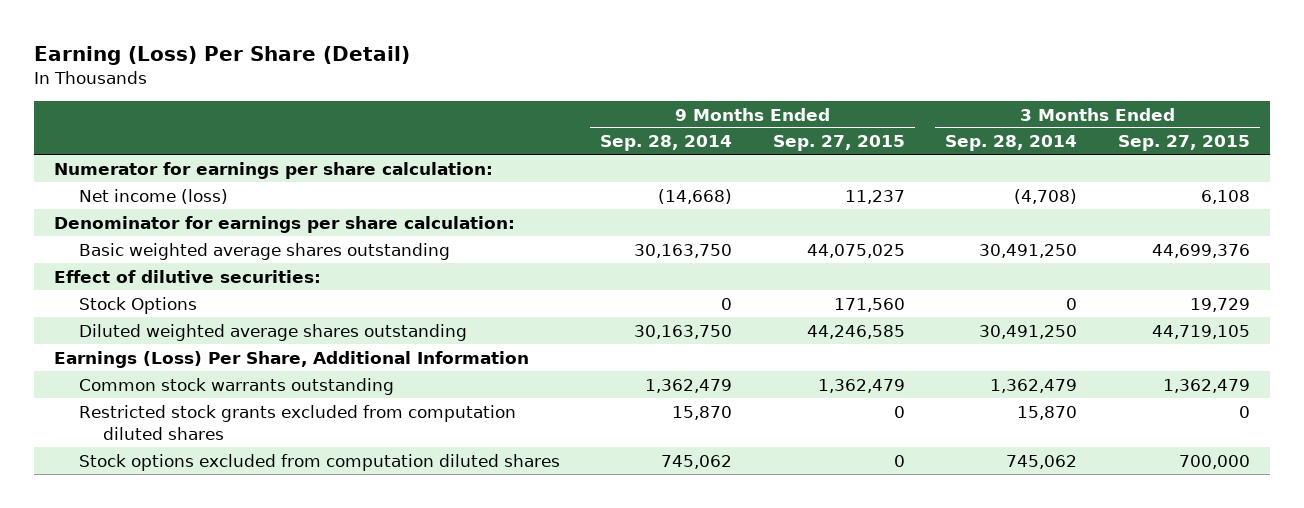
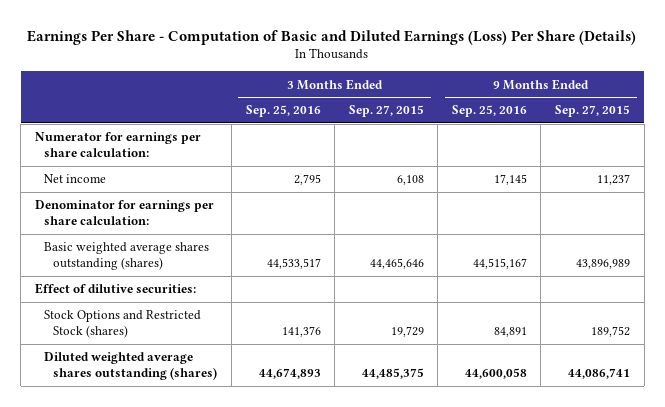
- Earning (Loss) Per Share (Detail)
+ Earnings Per Share - Computation of Basic and Diluted Earnings (Loss) Per Share (Details)
- | 9 Months Ended Sep. 28, 2014 | 9 Months Ended Sep. 27, 2015 | 3 Months Ended Sep. 28, 2014 | 3 Months Ended Sep. 27, 2015
+ | 3 Months Ended Sep. 25, 2016 | 3 Months Ended Sep. 27, 2015 | 9 Months Ended Sep. 25, 2016 | 9 Months Ended Sep. 27, 2015
- Net income (loss) | (14,668) | 11,237 | (4,708) | 6,108
+ Net income | 2,795 | 6,108 | 17,145 | 11,237
- Basic weighted average shares outstanding | 30,163,750 | 44,075,025 | 30,491,250 | 44,699,376
+ Basic weighted average shares outstanding (shares) | 44,533,517 | 44,465,646 | 44,515,167 | 43,896,989
- Stock Options | 0 | 171,560 | 0 | 19,729
- Diluted weighted average shares outstanding | 30,163,750 | 44,246,585 | 30,491,250 | 44,719,105
- Earnings (Loss) Per Share, Additional Information
- Common stock warrants outstanding | 1,362,479 | 1,362,479 | 1,362,479 | 1,362,479
- Restricted stock grants excluded from computation diluted shares | 15,870 | 0 | 15,870 | 0
- Stock options excluded from computation diluted shares | 745,062 | 0 | 745,062 | 700,000
+ Stock Options and Restricted Stock (shares) | 141,376 | 19,729 | 84,891 | 189,752
+ Diluted weighted average shares outstanding (shares) | 44,674,893 | 44,485,375 | 44,600,058 | 44,086,741

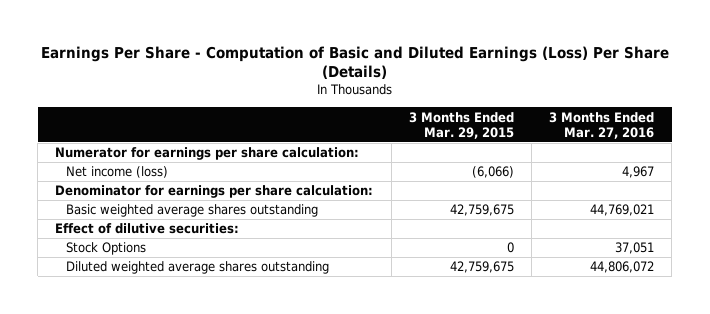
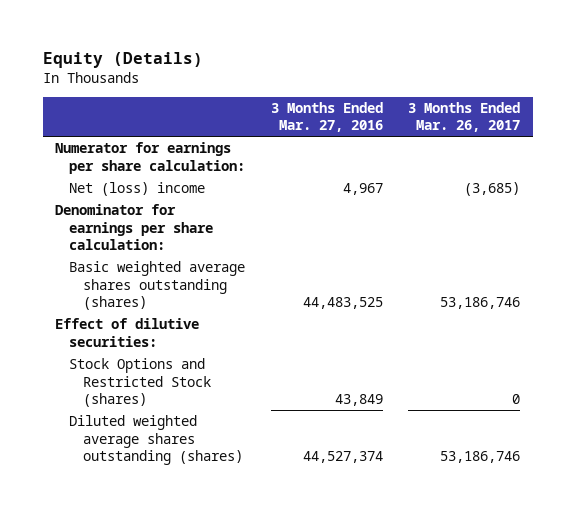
- Earnings Per Share - Computation of Basic and Diluted Earnings (Loss) Per Share (Details)
+ Equity (Details)
- | 3 Months Ended Mar. 29, 2015 | 3 Months Ended Mar. 27, 2016
+ | 3 Months Ended Mar. 27, 2016 | 3 Months Ended Mar. 26, 2017
- Net income (loss) | (6,066) | 4,967
+ Net (loss) income | 4,967 | (3,685)
- Basic weighted average shares outstanding | 42,759,675 | 44,769,021
+ Basic weighted average shares outstanding (shares) | 44,483,525 | 53,186,746
- Stock Options | 0 | 37,051
- Diluted weighted average shares outstanding | 42,759,675 | 44,806,072
+ Stock Options and Restricted Stock (shares) | 43,849 | 0
+ Diluted weighted average shares outstanding (shares) | 44,527,374 | 53,186,746

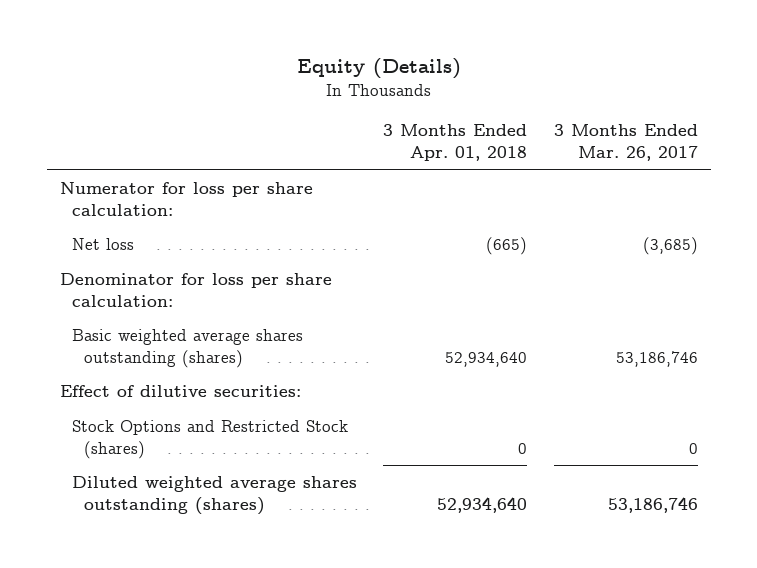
- | 3 Months Ended Mar. 27, 2016 | 3 Months Ended Mar. 26, 2017
+ | 3 Months Ended Apr. 01, 2018 | 3 Months Ended Mar. 26, 2017
- Numerator for earnings per share calculation:
- Net (loss) income | 4,967 | (3,685)
- Denominator for earnings per share calculation:
+ Numerator for loss per share calculation:
+ Net loss | (665) | (3,685)
+ Denominator for loss per share calculation:

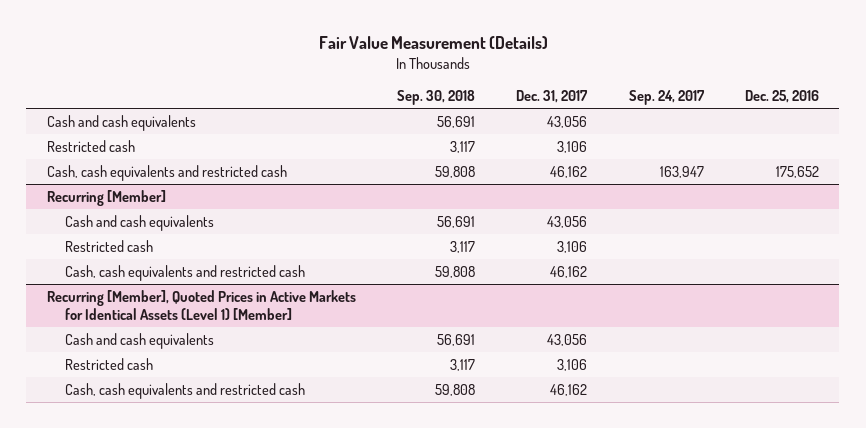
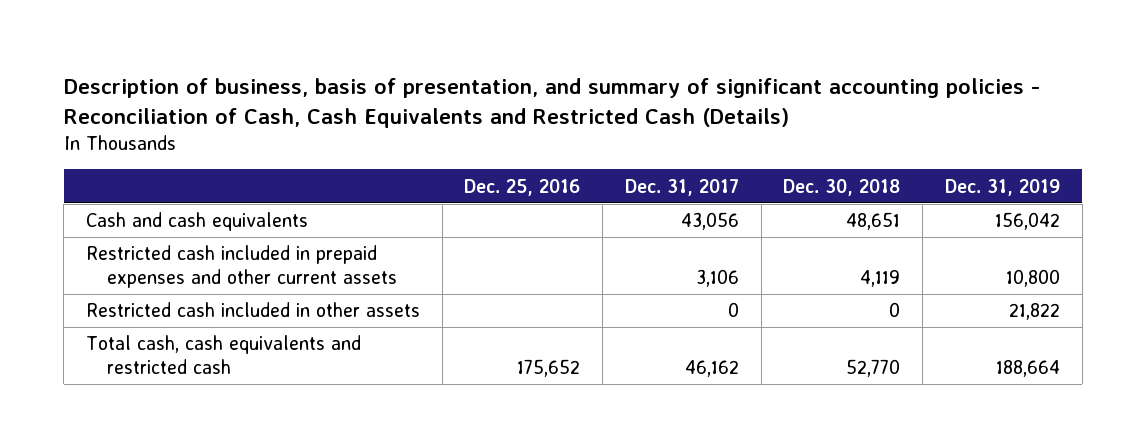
- Fair Value Measurement (Details)
+ Description of business, basis of presentation, and summary of significant accounting policies - Reconciliation of Cash, Cash Equivalents and Restricted Cash (Details)
- | Sep. 30, 2018 | Dec. 31, 2017 | Sep. 24, 2017 | Dec. 25, 2016
+ | Dec. 25, 2016 | Dec. 31, 2017 | Dec. 30, 2018 | Dec. 31, 2019
- Restricted cash | 3,117 | 3,106 | |
- Cash, cash equivalents and restricted cash | 59,808 | 46,162 | 163,947 | 175,652
- Recurring [Member]
- Cash and cash equivalents | 56,691 | 43,056 | |
- Restricted cash | 3,117 | 3,106 | |
- Cash, cash equivalents and restricted cash | 59,808 | 46,162 | |
- Recurring [Member], Quoted Prices in Active Markets for Identical Assets (Level 1) [Member]
- Cash and cash equivalents | 56,691 | 43,056 | |
- Restricted cash | 3,117 | 3,106 | |
- Cash, cash equivalents and restricted cash | 59,808 | 46,162 | |
+ Restricted cash included in prepaid expenses and other current assets | | 3,106 | 4,119 | 10,800
+ Restricted cash included in other assets | | 0 | 0 | 21,822
+ Total cash, cash equivalents and restricted cash | 175,652 | 46,162 | 52,770 | 188,664

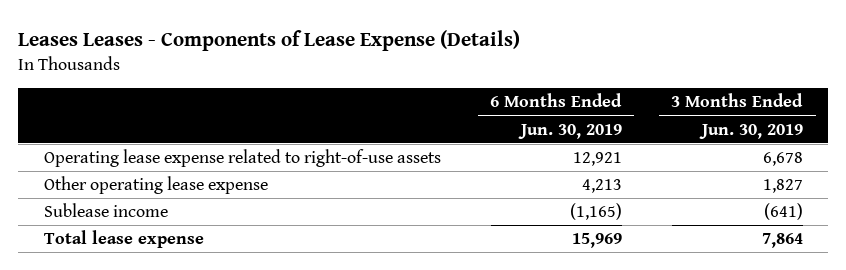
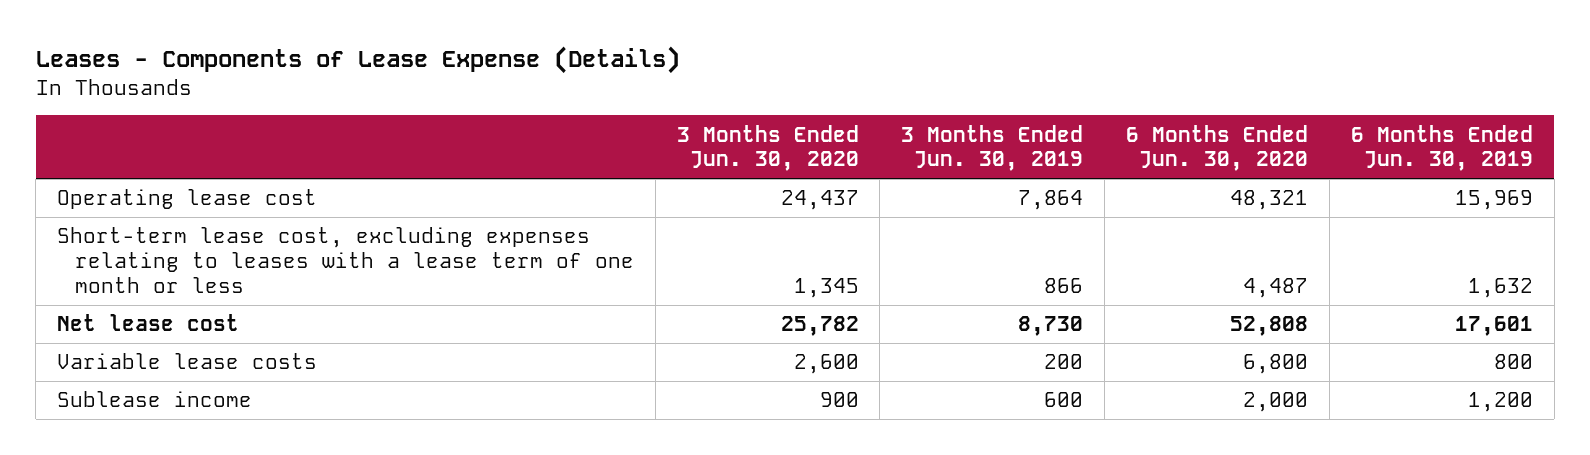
- Leases Leases - Components of Lease Expense (Details)
+ Leases - Components of Lease Expense (Details)
- | 6 Months Ended Jun. 30, 2019 | 3 Months Ended Jun. 30, 2019
+ | 3 Months Ended Jun. 30, 2020 | 3 Months Ended Jun. 30, 2019 | 6 Months Ended Jun. 30, 2020 | 6 Months Ended Jun. 30, 2019
- Operating lease expense related to right-of-use assets | 12,921 | 6,678
- Other operating lease expense | 4,213 | 1,827
- Sublease income | (1,165) | (641)
- Total lease expense | 15,969 | 7,864
+ Operating lease cost | 24,437 | 7,864 | 48,321 | 15,969
+ Short-term lease cost, excluding expenses relating to leases with a lease term of one month or less | 1,345 | 866 | 4,487 | 1,632
+ Net lease cost | 25,782 | 8,730 | 52,808 | 17,601
+ Variable lease costs | 2,600 | 200 | 6,800 | 800
+ Sublease income | 900 | 600 | 2,000 | 1,200

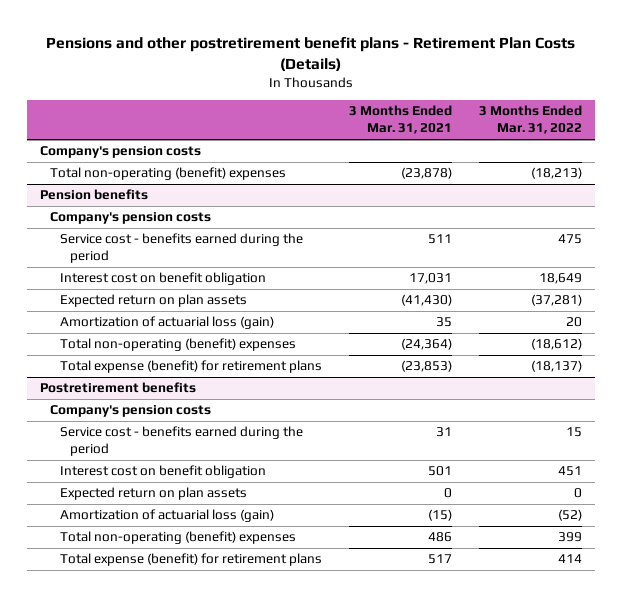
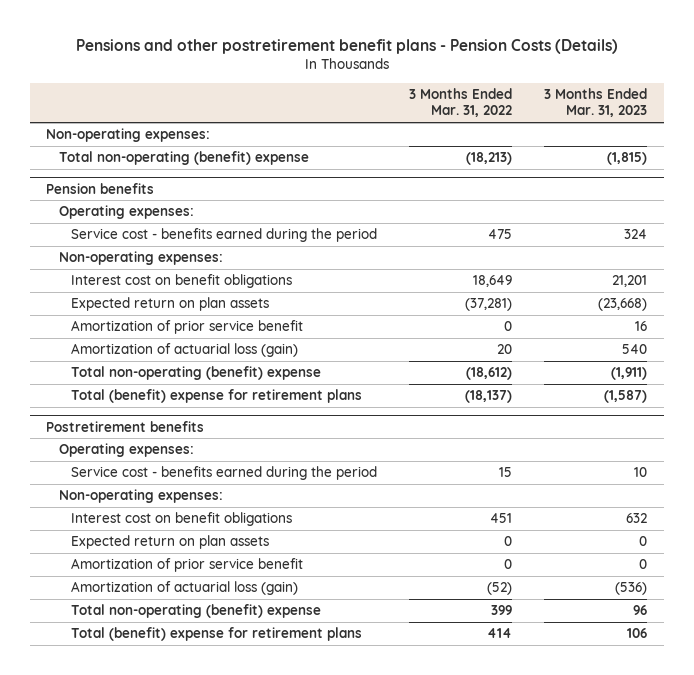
- Pensions and other postretirement benefit plans - Retirement Plan Costs (Details)
+ Pensions and other postretirement benefit plans - Pension Costs (Details)
- | 3 Months Ended Mar. 31, 2021 | 3 Months Ended Mar. 31, 2022
+ | 3 Months Ended Mar. 31, 2022 | 3 Months Ended Mar. 31, 2023
- Company's pension costs
- Total non-operating (benefit) expenses | (23,878) | (18,213)
+ Non-operating expenses:
+ Total non-operating (benefit) expense | (18,213) | (1,815)
@ Pension benefits
- Company's pension costs
+ Operating expenses:
- Interest cost on benefit obligation | 17,031 | 18,649
+ Non-operating expenses:
+ Interest cost on benefit obligations | 18,649 | 21,201
+ Amortization of prior service benefit | 0 | 16
- Total non-operating (benefit) expenses | (24,364) | (18,612)
- Total expense (benefit) for retirement plans | (23,853) | (18,137)
+ Total non-operating (benefit) expense | (18,612) | (1,911)
+ Total (benefit) expense for retirement plans | (18,137) | (1,587)
@ Postretirement benefits
- Company's pension costs
+ Operating expenses:
- Interest cost on benefit obligation | 501 | 451
+ Non-operating expenses:
+ Interest cost on benefit obligations | 451 | 632
+ Amortization of prior service benefit | 0 | 0
- Total non-operating (benefit) expenses | 486 | 399
- Total expense (benefit) for retirement plans | 517 | 414
+ Total non-operating (benefit) expense | 399 | 96
+ Total (benefit) expense for retirement plans | 414 | 106

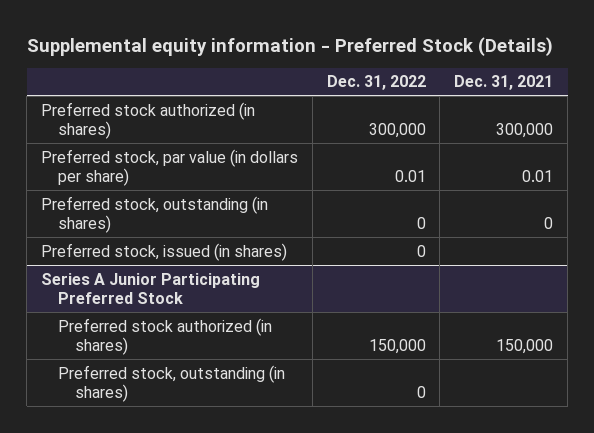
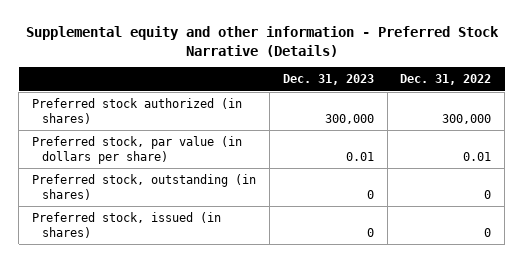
- Supplemental equity information - Preferred Stock (Details)
+ Supplemental equity and other information - Preferred Stock Narrative (Details)
- | Dec. 31, 2022 | Dec. 31, 2021
+ | Dec. 31, 2023 | Dec. 31, 2022
- Series A Junior Participating Preferred Stock
- Preferred stock authorized (in shares) | 150,000 | 150,000
- Preferred stock, outstanding (in shares) | 0 |

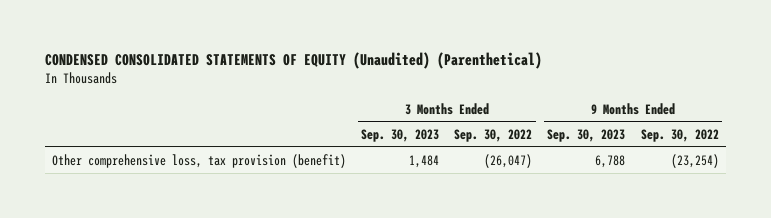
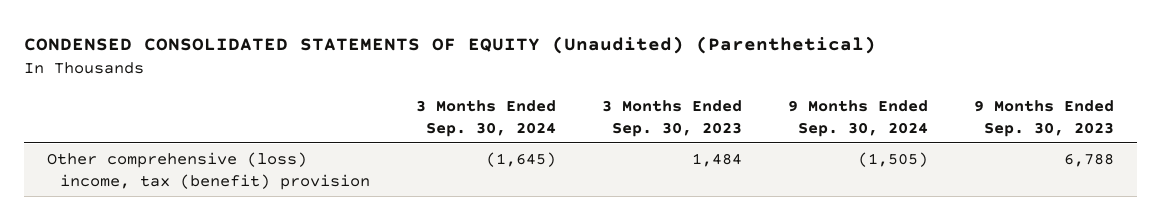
- | 3 Months Ended Sep. 30, 2023 | 3 Months Ended Sep. 30, 2022 | 9 Months Ended Sep. 30, 2023 | 9 Months Ended Sep. 30, 2022
+ | 3 Months Ended Sep. 30, 2024 | 3 Months Ended Sep. 30, 2023 | 9 Months Ended Sep. 30, 2024 | 9 Months Ended Sep. 30, 2023
- Other comprehensive loss, tax provision (benefit) | 1,484 | (26,047) | 6,788 | (23,254)
+ Other comprehensive (loss) income, tax (benefit) provision | (1,645) | 1,484 | (1,505) | 6,788

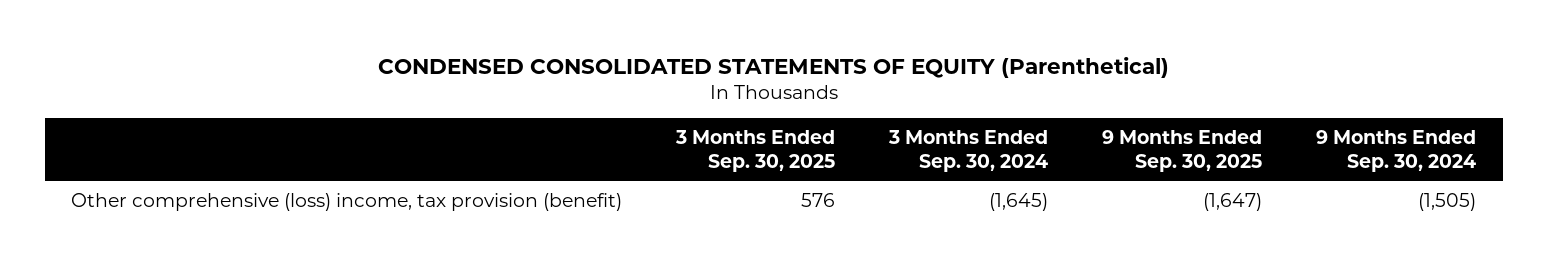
- CONDENSED CONSOLIDATED STATEMENTS OF EQUITY (Unaudited) (Parenthetical)
+ CONDENSED CONSOLIDATED STATEMENTS OF EQUITY (Parenthetical)
- | 3 Months Ended Sep. 30, 2024 | 3 Months Ended Sep. 30, 2023 | 9 Months Ended Sep. 30, 2024 | 9 Months Ended Sep. 30, 2023
+ | 3 Months Ended Sep. 30, 2025 | 3 Months Ended Sep. 30, 2024 | 9 Months Ended Sep. 30, 2025 | 9 Months Ended Sep. 30, 2024
- Other comprehensive (loss) income, tax (benefit) provision | (1,645) | 1,484 | (1,505) | 6,788
+ Other comprehensive (loss) income, tax provision (benefit) | 576 | (1,645) | (1,647) | (1,505)

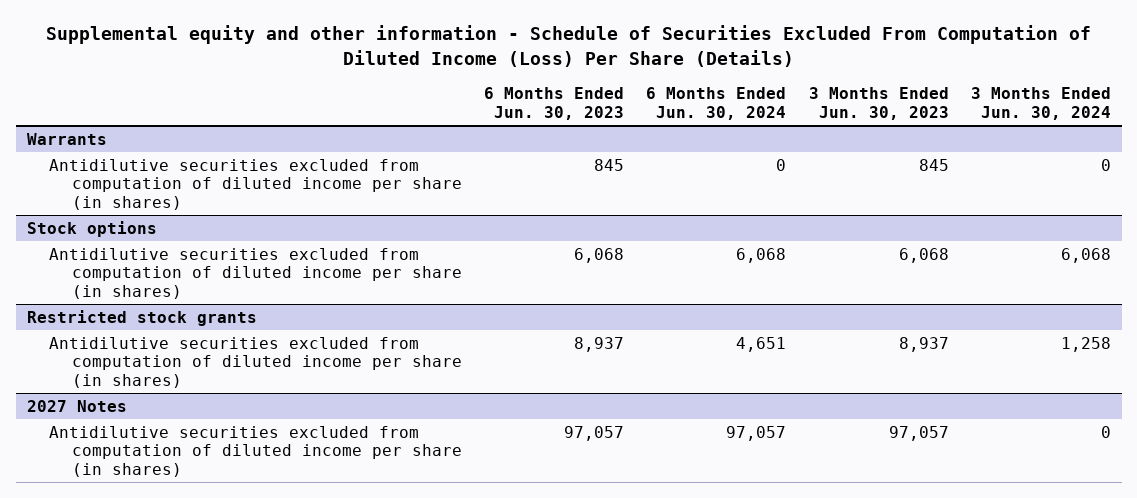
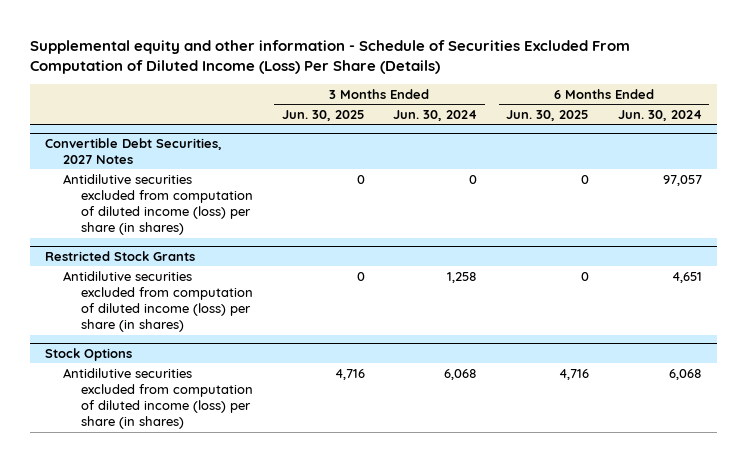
- | 6 Months Ended Jun. 30, 2023 | 6 Months Ended Jun. 30, 2024 | 3 Months Ended Jun. 30, 2023 | 3 Months Ended Jun. 30, 2024
+ | 3 Months Ended Jun. 30, 2025 | 3 Months Ended Jun. 30, 2024 | 6 Months Ended Jun. 30, 2025 | 6 Months Ended Jun. 30, 2024
- Warrants
- Antidilutive securities excluded from computation of diluted income per share (in shares) | 845 | 0 | 845 | 0
- Stock options
- Antidilutive securities excluded from computation of diluted income per share (in shares) | 6,068 | 6,068 | 6,068 | 6,068
- Restricted stock grants
- Antidilutive securities excluded from computation of diluted income per share (in shares) | 8,937 | 4,651 | 8,937 | 1,258
- 2027 Notes
- Antidilutive securities excluded from computation of diluted income per share (in shares) | 97,057 | 97,057 | 97,057 | 0
+ Convertible Debt Securities, 2027 Notes
+ Antidilutive securities excluded from computation of diluted income (loss) per share (in shares) | 0 | 0 | 0 | 97,057
+ Restricted Stock Grants
+ Antidilutive securities excluded from computation of diluted income (loss) per share (in shares) | 0 | 1,258 | 0 | 4,651
+ Stock Options
+ Antidilutive securities excluded from computation of diluted income (loss) per share (in shares) | 4,716 | 6,068 | 4,716 | 6,068

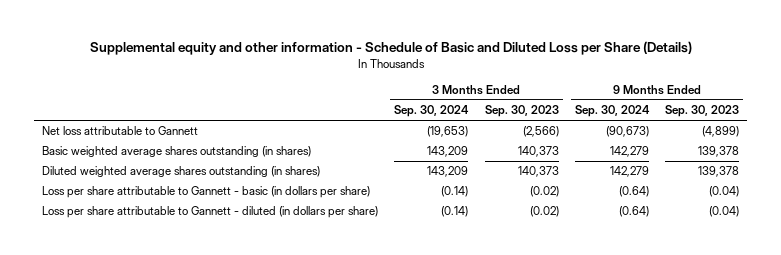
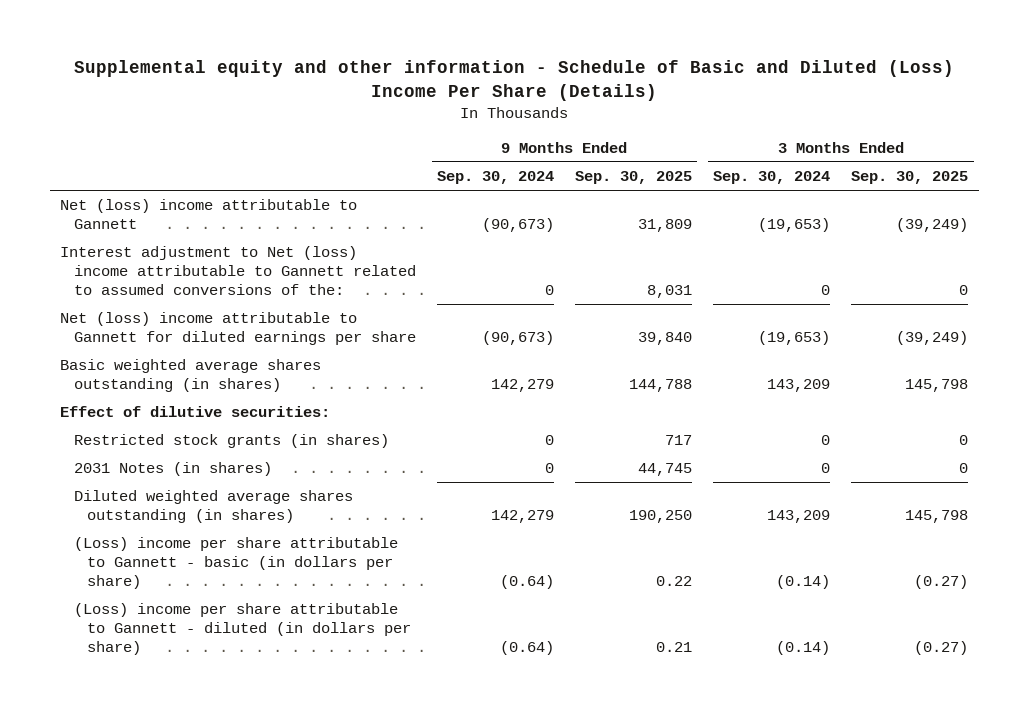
- Supplemental equity and other information - Schedule of Basic and Diluted Loss per Share (Details)
+ Supplemental equity and other information - Schedule of Basic and Diluted (Loss) Income Per Share (Details)
- | 3 Months Ended Sep. 30, 2024 | 3 Months Ended Sep. 30, 2023 | 9 Months Ended Sep. 30, 2024 | 9 Months Ended Sep. 30, 2023
+ | 9 Months Ended Sep. 30, 2024 | 9 Months Ended Sep. 30, 2025 | 3 Months Ended Sep. 30, 2024 | 3 Months Ended Sep. 30, 2025
- Net loss attributable to Gannett | (19,653) | (2,566) | (90,673) | (4,899)
+ Net (loss) income attributable to Gannett | (90,673) | 31,809 | (19,653) | (39,249)
+ Interest adjustment to Net (loss) income attributable to Gannett related to assumed conversions of the: | 0 | 8,031 | 0 | 0
+ Net (loss) income attributable to Gannett for diluted earnings per share | (90,673) | 39,840 | (19,653) | (39,249)
+ Effect of dilutive securities:
+ Restricted stock grants (in shares) | 0 | 717 | 0 | 0
+ 2031 Notes (in shares) | 0 | 44,745 | 0 | 0
- Loss per share attributable to Gannett - basic (in dollars per share) | (0.14) | (0.02) | (0.64) | (0.04)
- Loss per share attributable to Gannett - diluted (in dollars per share) | (0.14) | (0.02) | (0.64) | (0.04)
+ (Loss) income per share attributable to Gannett - basic (in dollars per share) | (0.64) | 0.22 | (0.14) | (0.27)
+ (Loss) income per share attributable to Gannett - diluted (in dollars per share) | (0.64) | 0.21 | (0.14) | (0.27)

